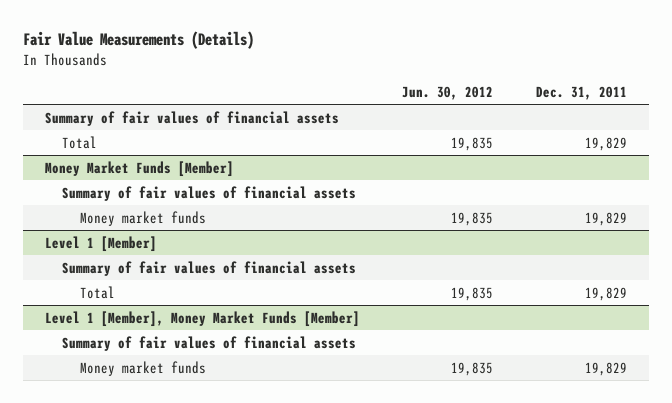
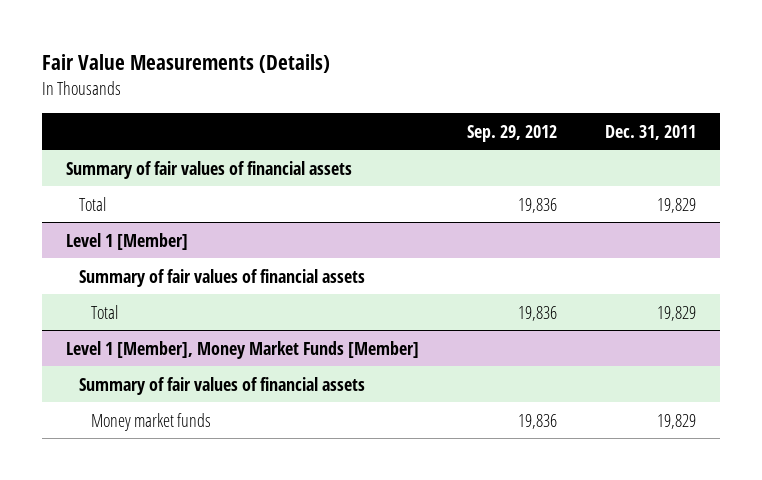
- | Jun. 30, 2012 | Dec. 31, 2011
+ | Sep. 29, 2012 | Dec. 31, 2011
- Money Market Funds [Member]
- Summary of fair values of financial assets
- Money market funds | 19,835 | 19,829

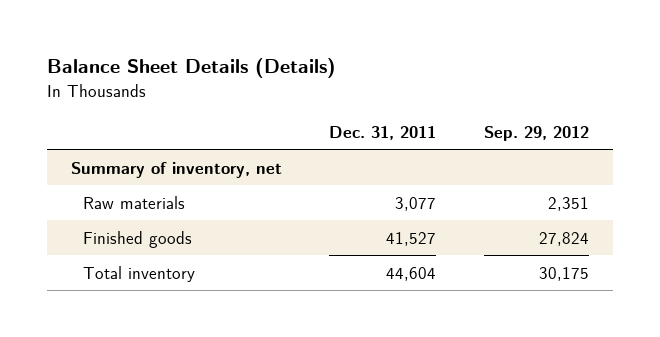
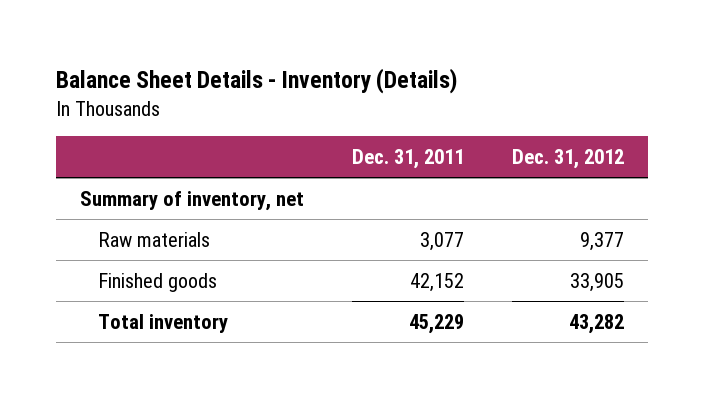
- Balance Sheet Details (Details)
+ Balance Sheet Details - Inventory (Details)
- | Dec. 31, 2011 | Sep. 29, 2012
+ | Dec. 31, 2011 | Dec. 31, 2012
- Finished goods | 41,527 | 27,824
- Total inventory | 44,604 | 30,175
+ Finished goods | 42,152 | 33,905
+ Total inventory | 45,229 | 43,282

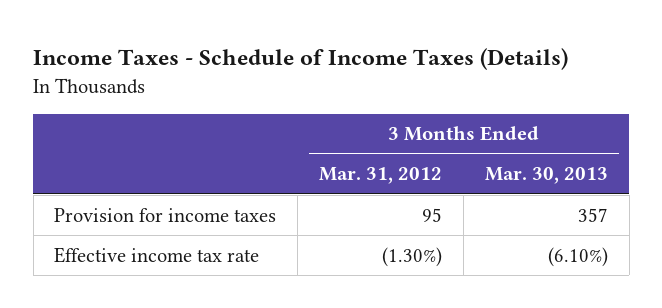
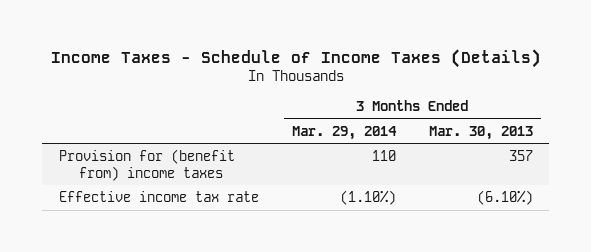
- | 3 Months Ended Mar. 31, 2012 | 3 Months Ended Mar. 30, 2013
+ | 3 Months Ended Mar. 29, 2014 | 3 Months Ended Mar. 30, 2013
- Provision for income taxes | 95 | 357
+ Provision for (benefit from) income taxes | 110 | 357

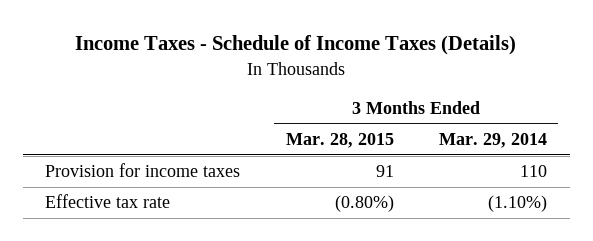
- | 3 Months Ended Mar. 29, 2014 | 3 Months Ended Mar. 30, 2013
+ | 3 Months Ended Mar. 28, 2015 | 3 Months Ended Mar. 29, 2014
- Provision for (benefit from) income taxes | 110 | 357
- Effective income tax rate | (1.10%) | (6.10%)
+ Provision for income taxes | 91 | 110
+ Effective tax rate | (0.80%) | (1.10%)

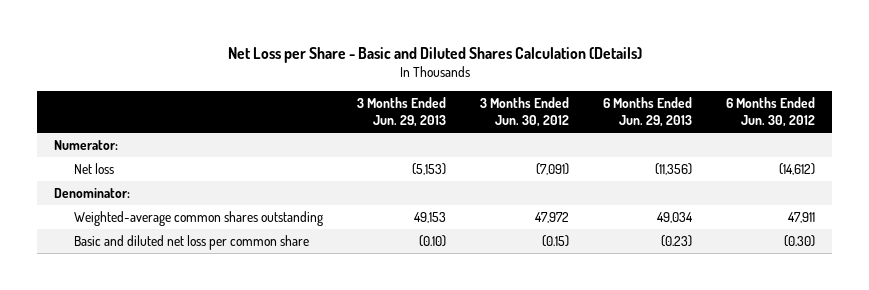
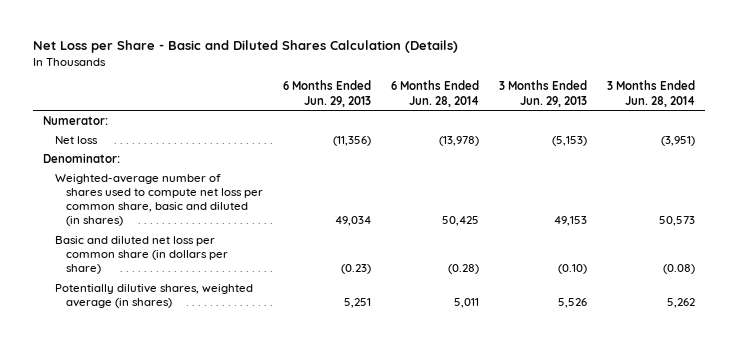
- | 3 Months Ended Jun. 29, 2013 | 3 Months Ended Jun. 30, 2012 | 6 Months Ended Jun. 29, 2013 | 6 Months Ended Jun. 30, 2012
+ | 6 Months Ended Jun. 29, 2013 | 6 Months Ended Jun. 28, 2014 | 3 Months Ended Jun. 29, 2013 | 3 Months Ended Jun. 28, 2014
- Weighted-average common shares outstanding | 49,153 | 47,972 | 49,034 | 47,911
- Basic and diluted net loss per common share | (0.10) | (0.15) | (0.23) | (0.30)
+ Weighted-average number of shares used to compute net loss per common share, basic and diluted (in shares) | 49,034 | 50,425 | 49,153 | 50,573
+ Basic and diluted net loss per common share (in dollars per share) | (0.23) | (0.28) | (0.10) | (0.08)
+ Potentially dilutive shares, weighted average (in shares) | 5,251 | 5,011 | 5,526 | 5,262

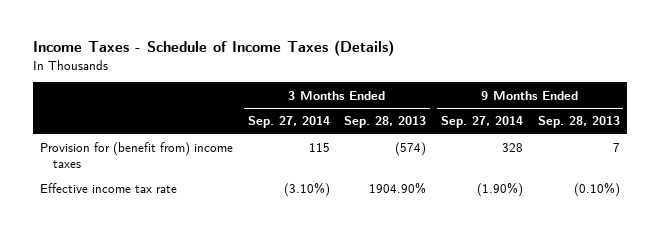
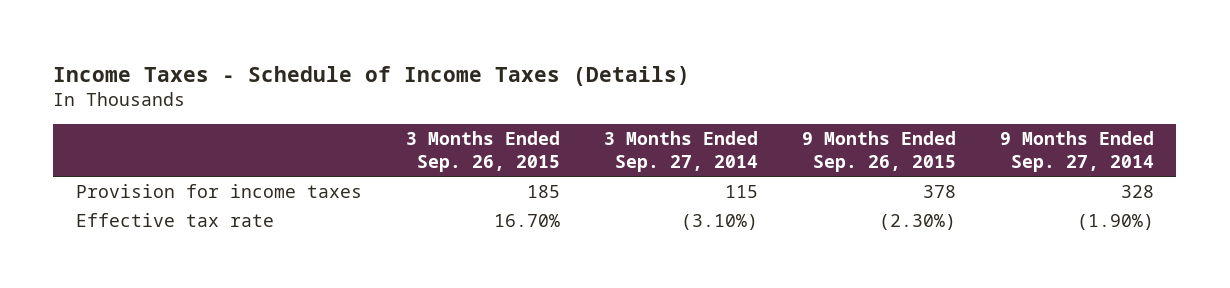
- | 3 Months Ended Sep. 27, 2014 | 3 Months Ended Sep. 28, 2013 | 9 Months Ended Sep. 27, 2014 | 9 Months Ended Sep. 28, 2013
+ | 3 Months Ended Sep. 26, 2015 | 3 Months Ended Sep. 27, 2014 | 9 Months Ended Sep. 26, 2015 | 9 Months Ended Sep. 27, 2014
- Provision for (benefit from) income taxes | 115 | (574) | 328 | 7
- Effective income tax rate | (3.10%) | 1904.90% | (1.90%) | (0.10%)
+ Provision for income taxes | 185 | 115 | 378 | 328
+ Effective tax rate | 16.70% | (3.10%) | (2.30%) | (1.90%)

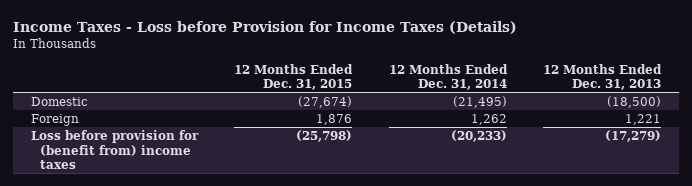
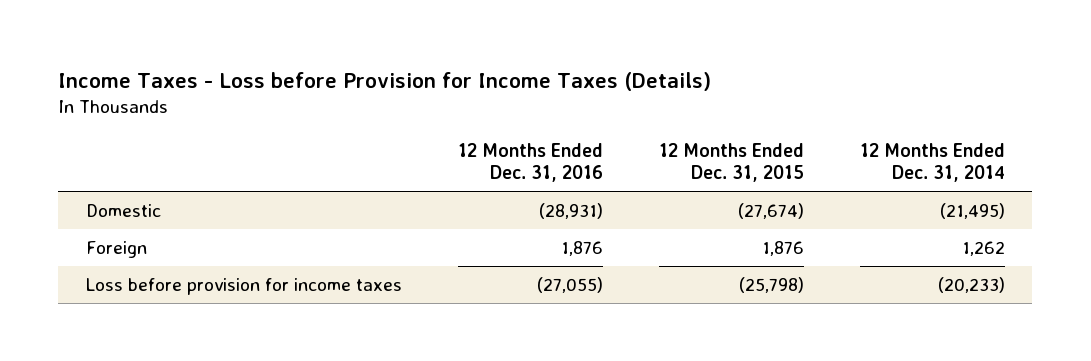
- | 12 Months Ended Dec. 31, 2015 | 12 Months Ended Dec. 31, 2014 | 12 Months Ended Dec. 31, 2013
+ | 12 Months Ended Dec. 31, 2016 | 12 Months Ended Dec. 31, 2015 | 12 Months Ended Dec. 31, 2014
- Loss before provision for (benefit from) income taxes | (25,798) | (20,233) | (17,279)
+ Loss before provision for income taxes | (27,055) | (25,798) | (20,233)

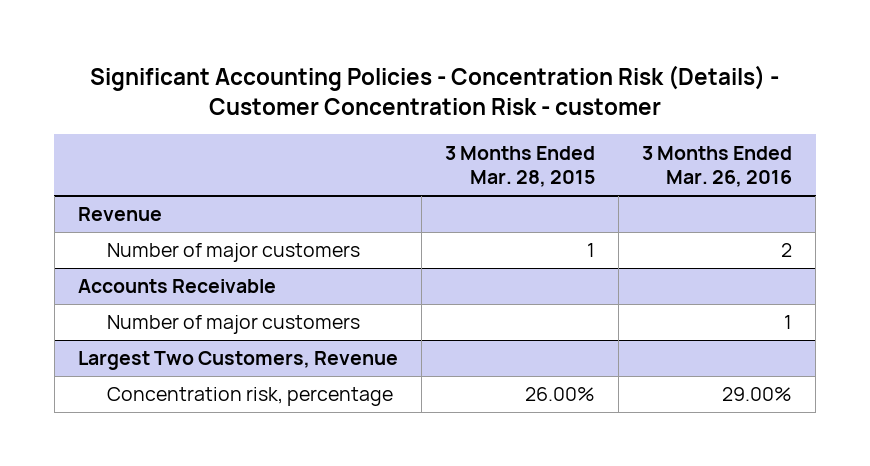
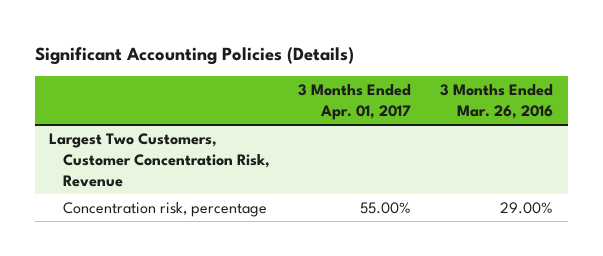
- Significant Accounting Policies - Concentration Risk (Details) - Customer Concentration Risk - customer
+ Significant Accounting Policies (Details)
- | 3 Months Ended Mar. 28, 2015 | 3 Months Ended Mar. 26, 2016
+ | 3 Months Ended Apr. 01, 2017 | 3 Months Ended Mar. 26, 2016
- Revenue
- Number of major customers | 1 | 2
- Accounts Receivable
- Number of major customers | | 1
- Largest Two Customers, Revenue
+ Largest Two Customers, Customer Concentration Risk, Revenue

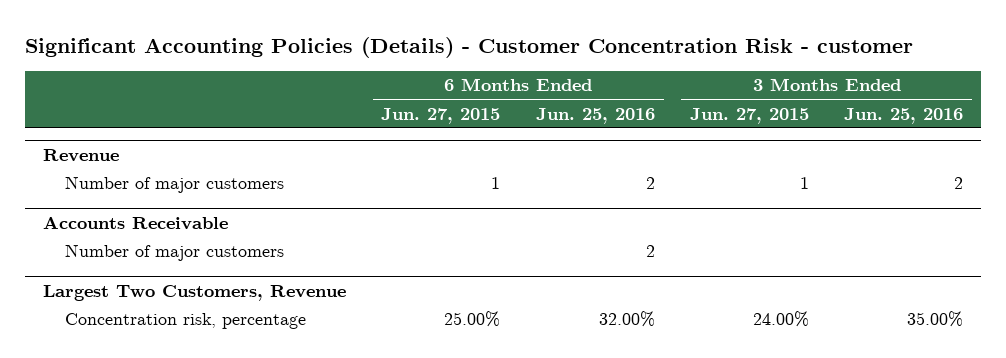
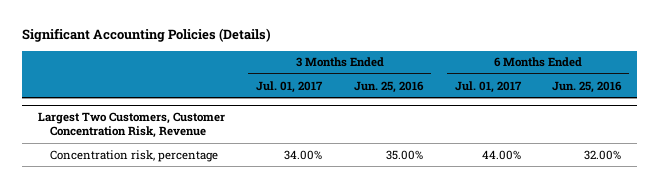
- Significant Accounting Policies (Details) - Customer Concentration Risk - customer
+ Significant Accounting Policies (Details)
- | 6 Months Ended Jun. 27, 2015 | 6 Months Ended Jun. 25, 2016 | 3 Months Ended Jun. 27, 2015 | 3 Months Ended Jun. 25, 2016
+ | 3 Months Ended Jul. 01, 2017 | 3 Months Ended Jun. 25, 2016 | 6 Months Ended Jul. 01, 2017 | 6 Months Ended Jun. 25, 2016
- Revenue
- Number of major customers | 1 | 2 | 1 | 2
- Accounts Receivable
- Number of major customers | | 2 | |
- Largest Two Customers, Revenue
+ Largest Two Customers, Customer Concentration Risk, Revenue

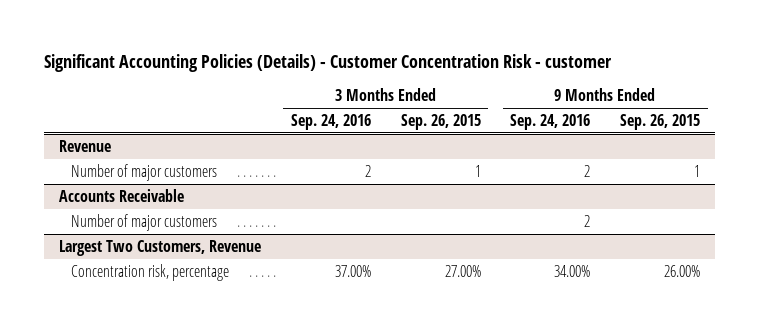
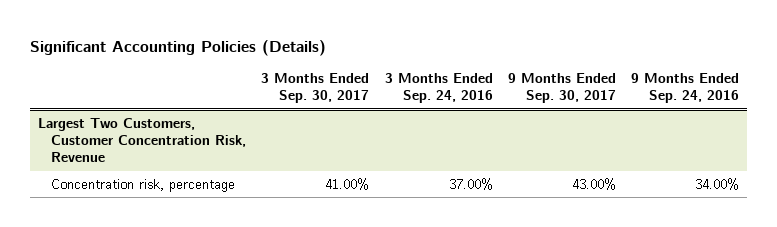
- Significant Accounting Policies (Details) - Customer Concentration Risk - customer
+ Significant Accounting Policies (Details)
- | 3 Months Ended Sep. 24, 2016 | 3 Months Ended Sep. 26, 2015 | 9 Months Ended Sep. 24, 2016 | 9 Months Ended Sep. 26, 2015
+ | 3 Months Ended Sep. 30, 2017 | 3 Months Ended Sep. 24, 2016 | 9 Months Ended Sep. 30, 2017 | 9 Months Ended Sep. 24, 2016
- Revenue
- Number of major customers | 2 | 1 | 2 | 1
- Accounts Receivable
- Number of major customers | | | 2 |
- Largest Two Customers, Revenue
+ Largest Two Customers, Customer Concentration Risk, Revenue

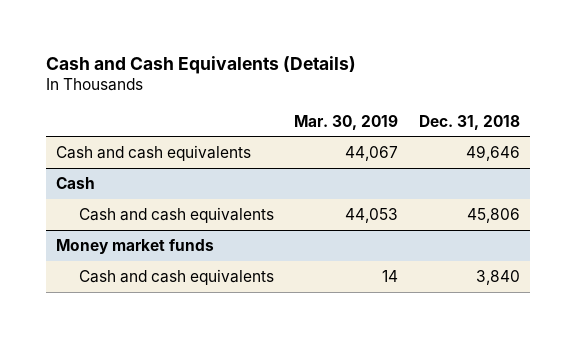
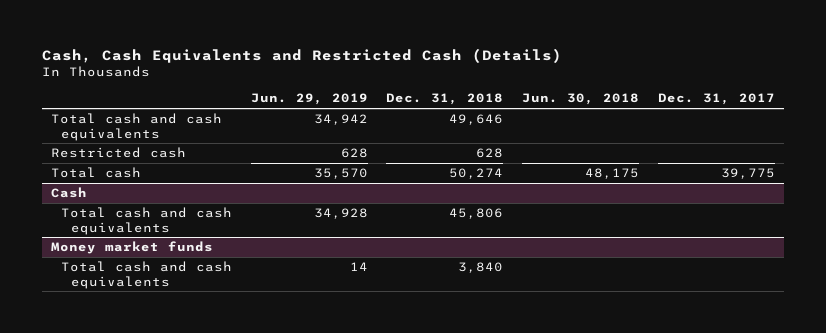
- Cash and Cash Equivalents (Details)
+ Cash, Cash Equivalents and Restricted Cash (Details)
- | Mar. 30, 2019 | Dec. 31, 2018
+ | Jun. 29, 2019 | Dec. 31, 2018 | Jun. 30, 2018 | Dec. 31, 2017
- Cash and cash equivalents | 44,067 | 49,646
+ Total cash and cash equivalents | 34,942 | 49,646 | |
+ Restricted cash | 628 | 628 | |
+ Total cash | 35,570 | 50,274 | 48,175 | 39,775
@ Cash
- Cash and cash equivalents | 44,053 | 45,806
+ Total cash and cash equivalents | 34,928 | 45,806 | |
@ Money market funds
- Cash and cash equivalents | 14 | 3,840
+ Total cash and cash equivalents | 14 | 3,840 | |

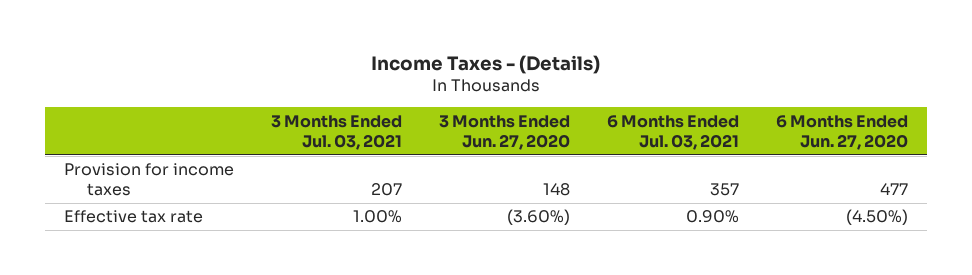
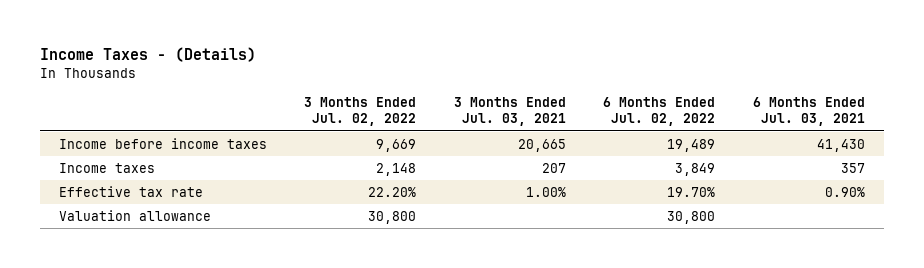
- | 3 Months Ended Jul. 03, 2021 | 3 Months Ended Jun. 27, 2020 | 6 Months Ended Jul. 03, 2021 | 6 Months Ended Jun. 27, 2020
+ | 3 Months Ended Jul. 02, 2022 | 3 Months Ended Jul. 03, 2021 | 6 Months Ended Jul. 02, 2022 | 6 Months Ended Jul. 03, 2021
- Provision for income taxes | 207 | 148 | 357 | 477
+ Income before income taxes | 9,669 | 20,665 | 19,489 | 41,430
+ Income taxes | 2,148 | 207 | 3,849 | 357
+ Valuation allowance | 30,800 | | 30,800 |

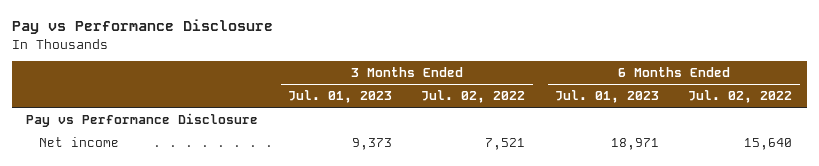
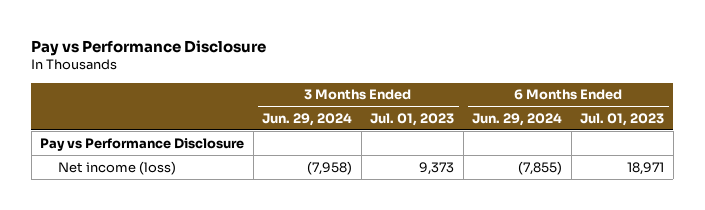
- | 3 Months Ended Jul. 01, 2023 | 3 Months Ended Jul. 02, 2022 | 6 Months Ended Jul. 01, 2023 | 6 Months Ended Jul. 02, 2022
+ | 3 Months Ended Jun. 29, 2024 | 3 Months Ended Jul. 01, 2023 | 6 Months Ended Jun. 29, 2024 | 6 Months Ended Jul. 01, 2023
- Net income | 9,373 | 7,521 | 18,971 | 15,640
+ Net income (loss) | (7,958) | 9,373 | (7,855) | 18,971

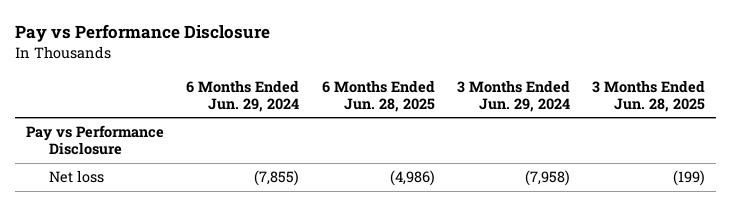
- | 3 Months Ended Jun. 29, 2024 | 3 Months Ended Jul. 01, 2023 | 6 Months Ended Jun. 29, 2024 | 6 Months Ended Jul. 01, 2023
+ | 6 Months Ended Jun. 29, 2024 | 6 Months Ended Jun. 28, 2025 | 3 Months Ended Jun. 29, 2024 | 3 Months Ended Jun. 28, 2025
- Net income (loss) | (7,958) | 9,373 | (7,855) | 18,971
+ Net loss | (7,855) | (4,986) | (7,958) | (199)

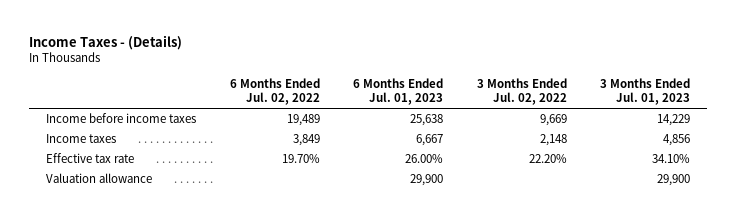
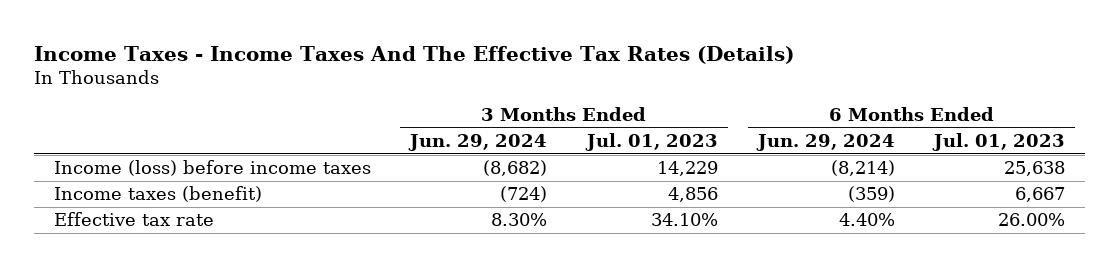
- Income Taxes - (Details)
+ Income Taxes - Income Taxes And The Effective Tax Rates (Details)
- | 6 Months Ended Jul. 02, 2022 | 6 Months Ended Jul. 01, 2023 | 3 Months Ended Jul. 02, 2022 | 3 Months Ended Jul. 01, 2023
+ | 3 Months Ended Jun. 29, 2024 | 3 Months Ended Jul. 01, 2023 | 6 Months Ended Jun. 29, 2024 | 6 Months Ended Jul. 01, 2023
- Income before income taxes | 19,489 | 25,638 | 9,669 | 14,229
- Income taxes | 3,849 | 6,667 | 2,148 | 4,856
+ Income (loss) before income taxes | (8,682) | 14,229 | (8,214) | 25,638
+ Income taxes (benefit) | (724) | 4,856 | (359) | 6,667
- Valuation allowance | | 29,900 | | 29,900

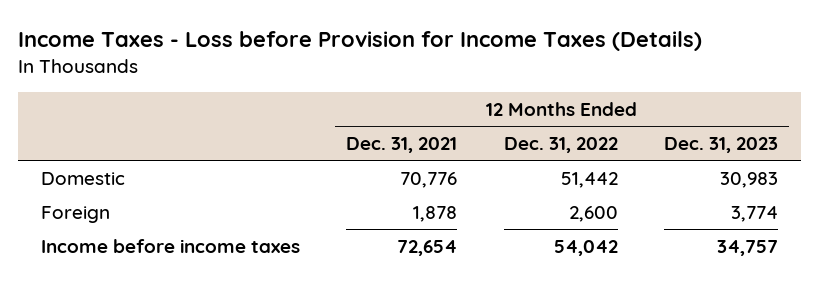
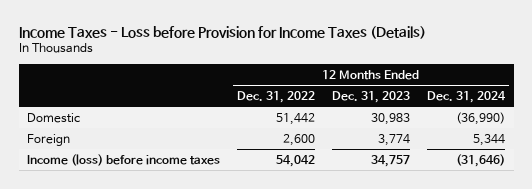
- | 12 Months Ended Dec. 31, 2021 | 12 Months Ended Dec. 31, 2022 | 12 Months Ended Dec. 31, 2023
+ | 12 Months Ended Dec. 31, 2022 | 12 Months Ended Dec. 31, 2023 | 12 Months Ended Dec. 31, 2024
- Income before income taxes | 72,654 | 54,042 | 34,757
+ Income (loss) before income taxes | 54,042 | 34,757 | (31,646)

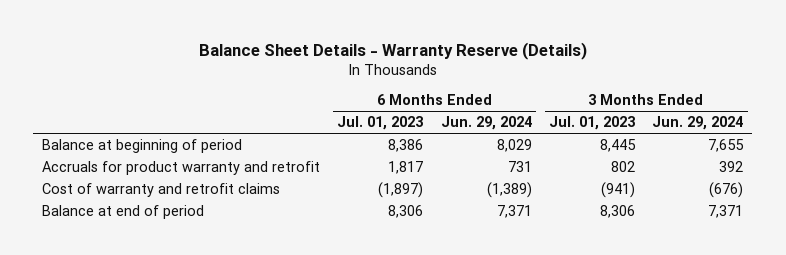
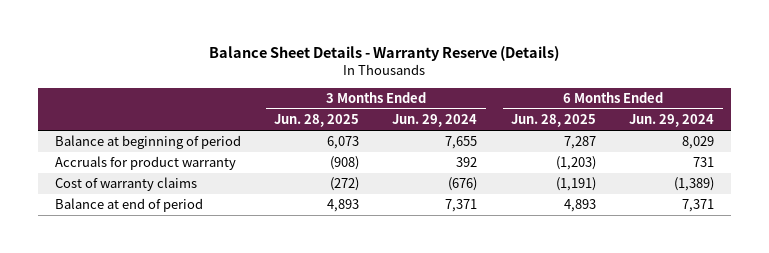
- | 6 Months Ended Jul. 01, 2023 | 6 Months Ended Jun. 29, 2024 | 3 Months Ended Jul. 01, 2023 | 3 Months Ended Jun. 29, 2024
+ | 3 Months Ended Jun. 28, 2025 | 3 Months Ended Jun. 29, 2024 | 6 Months Ended Jun. 28, 2025 | 6 Months Ended Jun. 29, 2024
- Accruals for product warranty and retrofit | 1,817 | 731 | 802 | 392
- Cost of warranty and retrofit claims | (1,897) | (1,389) | (941) | (676)
+ Accruals for product warranty | (908) | 392 | (1,203) | 731
+ Cost of warranty claims | (272) | (676) | (1,191) | (1,389)

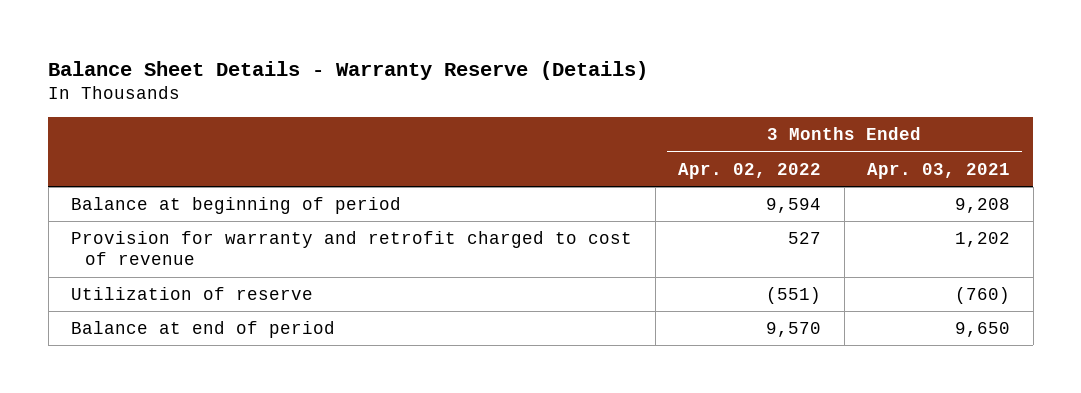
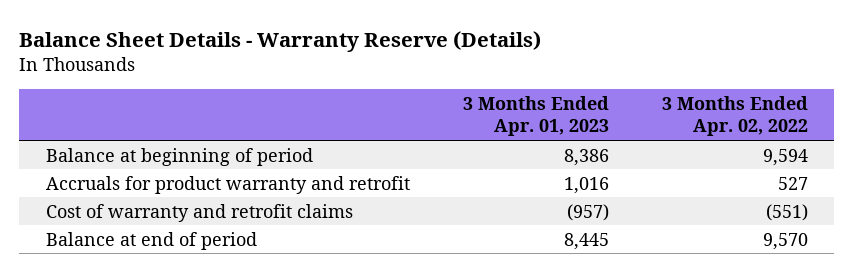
- | 3 Months Ended Apr. 02, 2022 | 3 Months Ended Apr. 03, 2021
+ | 3 Months Ended Apr. 01, 2023 | 3 Months Ended Apr. 02, 2022
- Provision for warranty and retrofit charged to cost of revenue | 527 | 1,202
- Utilization of reserve | (551) | (760)
+ Accruals for product warranty and retrofit | 1,016 | 527
+ Cost of warranty and retrofit claims | (957) | (551)

